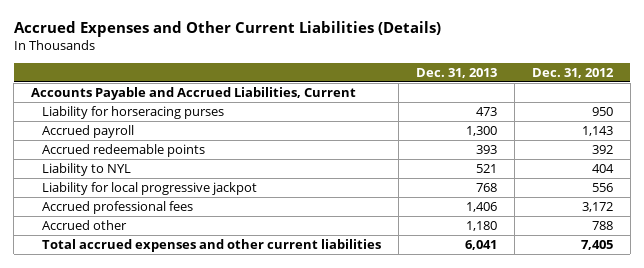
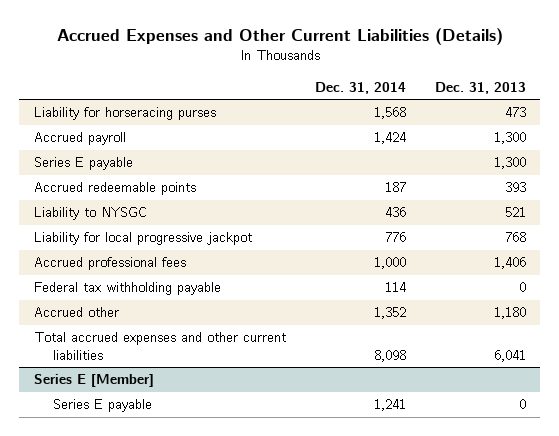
- | Dec. 31, 2013 | Dec. 31, 2012
+ | Dec. 31, 2014 | Dec. 31, 2013
- Accounts Payable and Accrued Liabilities, Current
+ Series E payable | | 1,300
- Liability to NYL | 521 | 404
+ Liability to NYSGC | 436 | 521
+ Federal tax withholding payable | 114 | 0
+ Series E [Member]
+ Series E payable | 1,241 | 0

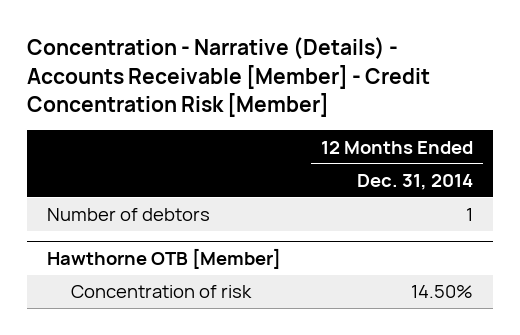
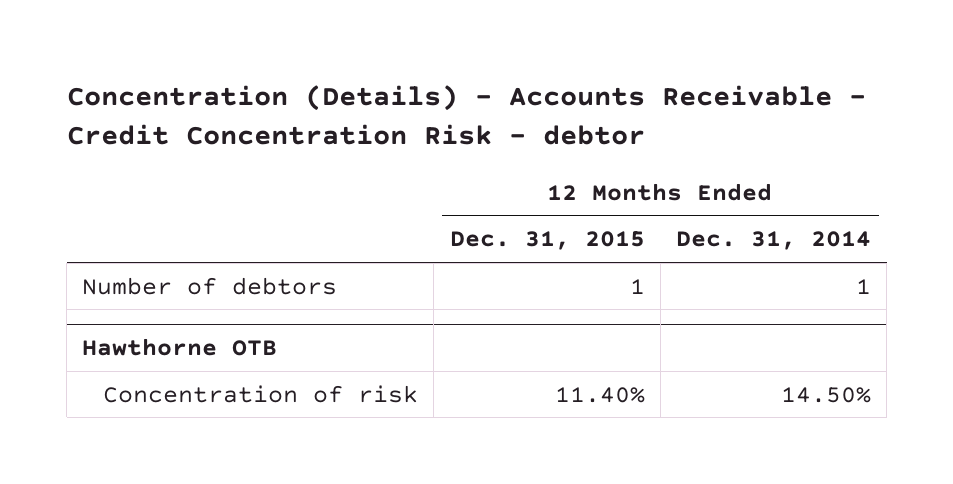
- Concentration - Narrative (Details) - Accounts Receivable [Member] - Credit Concentration Risk [Member]
+ Concentration (Details) - Accounts Receivable - Credit Concentration Risk - debtor
- | 12 Months Ended Dec. 31, 2014
+ | 12 Months Ended Dec. 31, 2015 | 12 Months Ended Dec. 31, 2014
- Hawthorne OTB [Member]
+ Hawthorne OTB

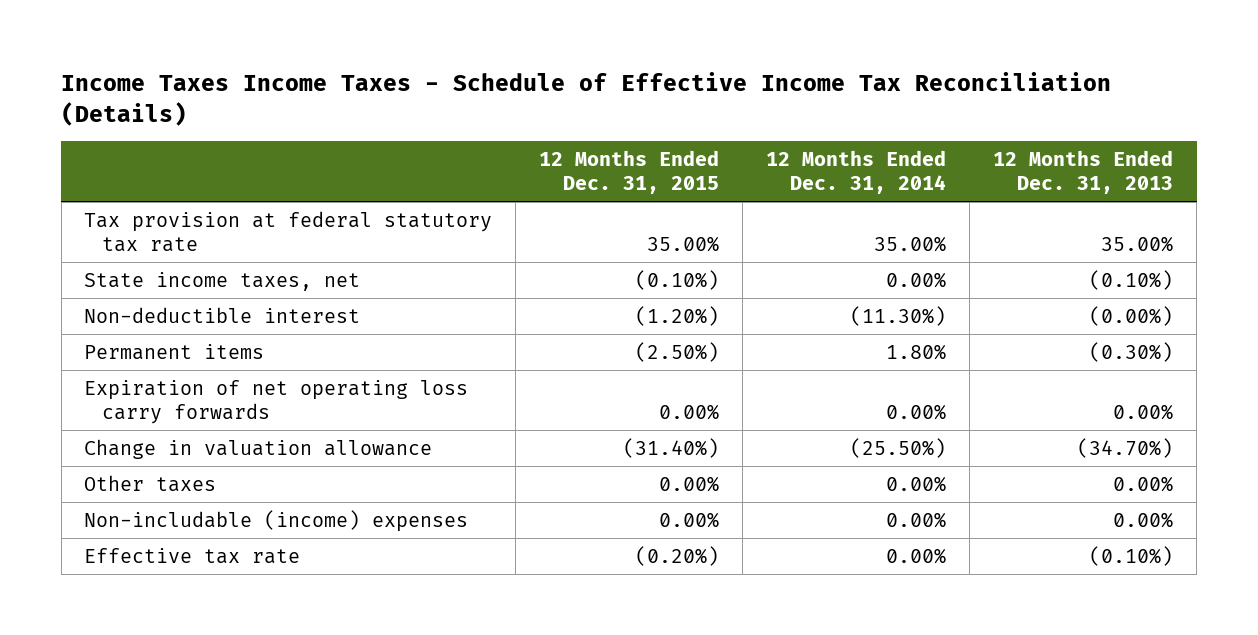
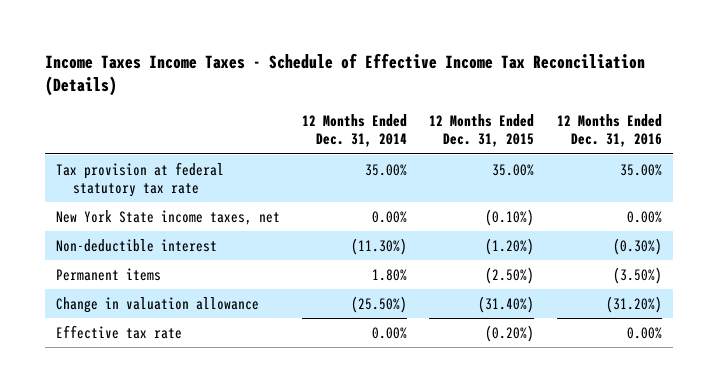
- | 12 Months Ended Dec. 31, 2015 | 12 Months Ended Dec. 31, 2014 | 12 Months Ended Dec. 31, 2013
+ | 12 Months Ended Dec. 31, 2014 | 12 Months Ended Dec. 31, 2015 | 12 Months Ended Dec. 31, 2016
- State income taxes, net | (0.10%) | 0.00% | (0.10%)
+ New York State income taxes, net | 0.00% | (0.10%) | 0.00%
- Expiration of net operating loss carry forwards | 0.00% | 0.00% | 0.00%
- Other taxes | 0.00% | 0.00% | 0.00%
- Non-includable (income) expenses | 0.00% | 0.00% | 0.00%

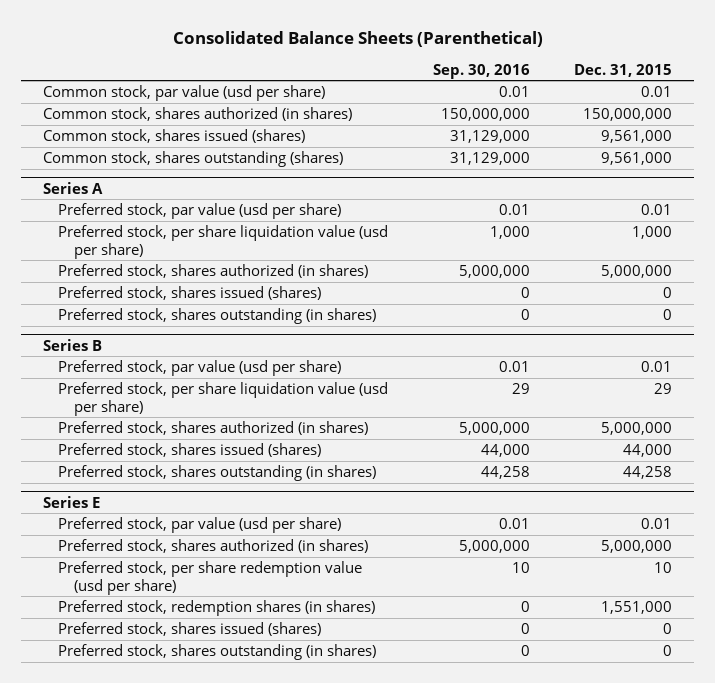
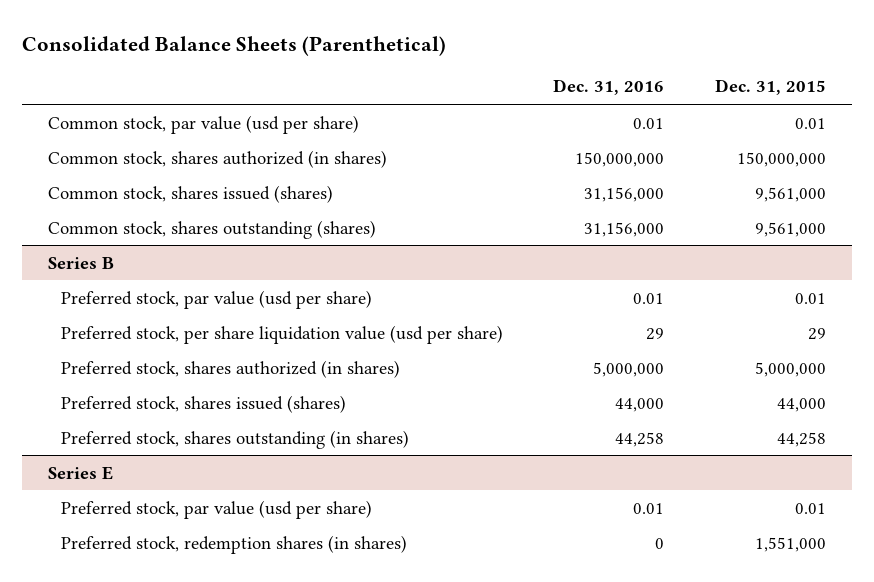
- | Sep. 30, 2016 | Dec. 31, 2015
+ | Dec. 31, 2016 | Dec. 31, 2015
- Series A
- Preferred stock, par value (usd per share) | 0.01 | 0.01
- Preferred stock, per share liquidation value (usd per share) | 1,000 | 1,000
- Preferred stock, shares authorized (in shares) | 5,000,000 | 5,000,000
- Preferred stock, shares issued (shares) | 0 | 0
- Preferred stock, shares outstanding (in shares) | 0 | 0
@ Series E
- Preferred stock, shares authorized (in shares) | 5,000,000 | 5,000,000
- Preferred stock, per share redemption value (usd per share) | 10 | 10
- Preferred stock, shares issued (shares) | 0 | 0
- Preferred stock, shares outstanding (in shares) | 0 | 0

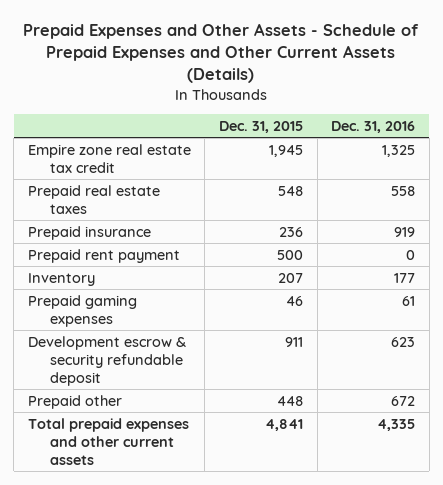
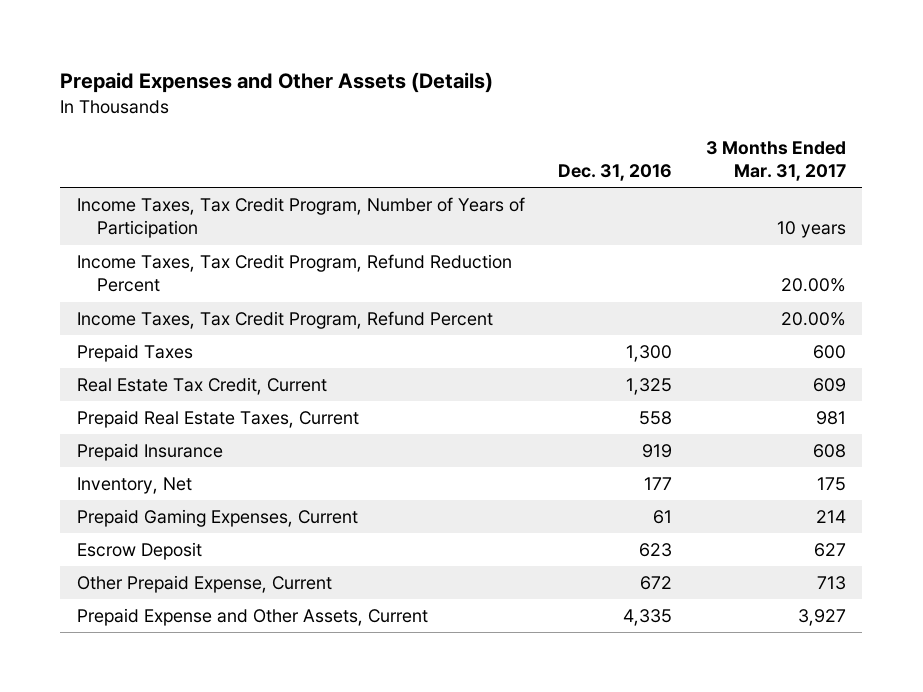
- Prepaid Expenses and Other Assets - Schedule of Prepaid Expenses and Other Current Assets (Details)
+ Prepaid Expenses and Other Assets (Details)
- | Dec. 31, 2015 | Dec. 31, 2016
+ | Dec. 31, 2016 | 3 Months Ended Mar. 31, 2017
- Empire zone real estate tax credit | 1,945 | 1,325
- Prepaid real estate taxes | 548 | 558
- Prepaid insurance | 236 | 919
- Prepaid rent payment | 500 | 0
- Inventory | 207 | 177
- Prepaid gaming expenses | 46 | 61
- Development escrow & security refundable deposit | 911 | 623
- Prepaid other | 448 | 672
- Total prepaid expenses and other current assets | 4,841 | 4,335
+ Income Taxes, Tax Credit Program, Number of Years of Participation | | 10 years
+ Income Taxes, Tax Credit Program, Refund Reduction Percent | | 20.00%
+ Income Taxes, Tax Credit Program, Refund Percent | | 20.00%
+ Prepaid Taxes | 1,300 | 600
+ Real Estate Tax Credit, Current | 1,325 | 609
+ Prepaid Real Estate Taxes, Current | 558 | 981
+ Prepaid Insurance | 919 | 608
+ Inventory, Net | 177 | 175
+ Prepaid Gaming Expenses, Current | 61 | 214
+ Escrow Deposit | 623 | 627
+ Other Prepaid Expense, Current | 672 | 713
+ Prepaid Expense and Other Assets, Current | 4,335 | 3,927

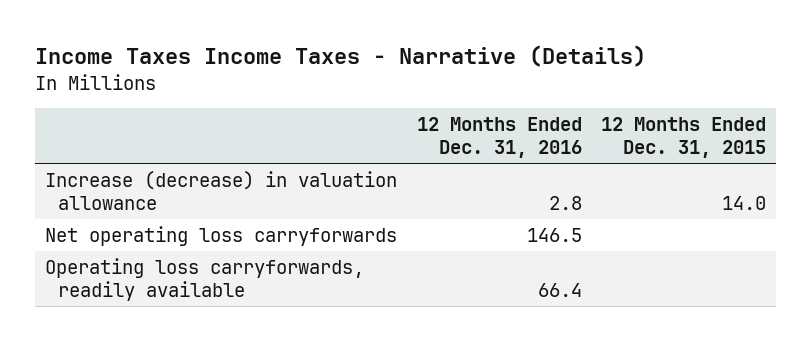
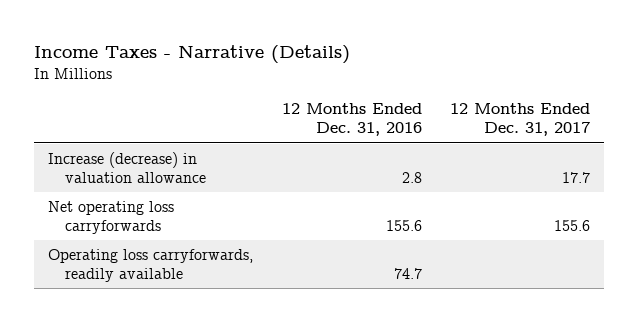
- Income Taxes Income Taxes - Narrative (Details)
+ Income Taxes - Narrative (Details)
- | 12 Months Ended Dec. 31, 2016 | 12 Months Ended Dec. 31, 2015
+ | 12 Months Ended Dec. 31, 2016 | 12 Months Ended Dec. 31, 2017
- Net operating loss carryforwards | 146.5 |
- Operating loss carryforwards, readily available | 66.4 |
+ Net operating loss carryforwards | 155.6 | 155.6
+ Operating loss carryforwards, readily available | 74.7 |

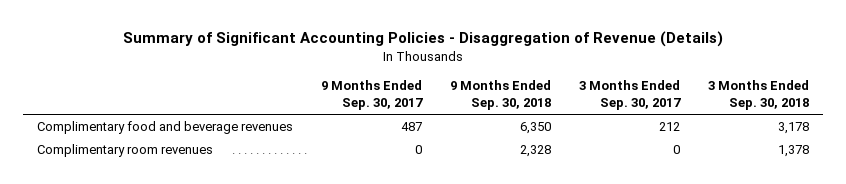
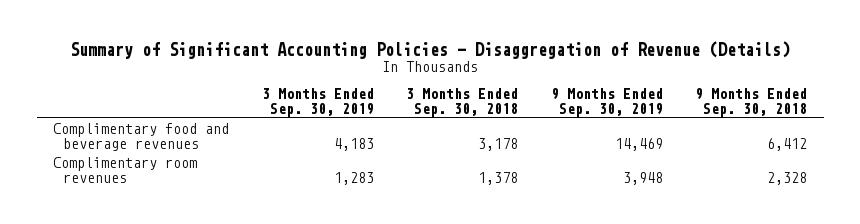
- | 9 Months Ended Sep. 30, 2017 | 9 Months Ended Sep. 30, 2018 | 3 Months Ended Sep. 30, 2017 | 3 Months Ended Sep. 30, 2018
+ | 3 Months Ended Sep. 30, 2019 | 3 Months Ended Sep. 30, 2018 | 9 Months Ended Sep. 30, 2019 | 9 Months Ended Sep. 30, 2018
- Complimentary food and beverage revenues | 487 | 6,350 | 212 | 3,178
+ Complimentary food and beverage revenues | 4,183 | 3,178 | 14,469 | 6,412

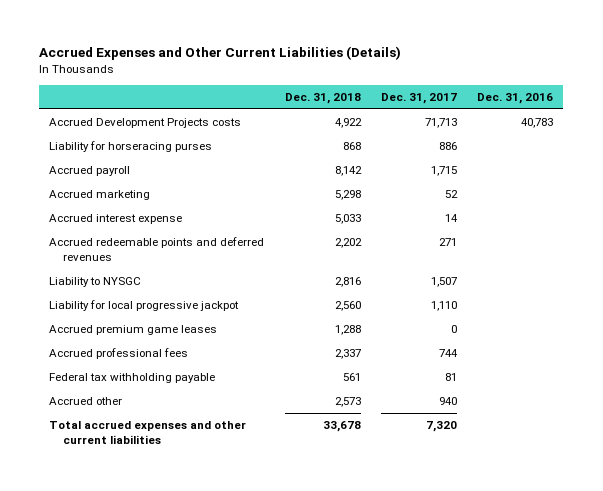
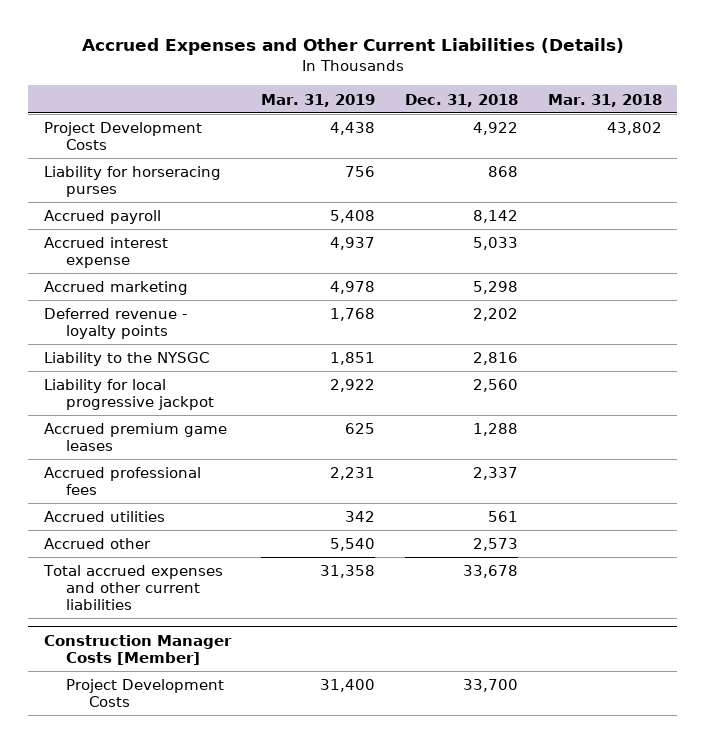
- | Dec. 31, 2018 | Dec. 31, 2017 | Dec. 31, 2016
+ | Mar. 31, 2019 | Dec. 31, 2018 | Mar. 31, 2018
- Accrued Development Projects costs | 4,922 | 71,713 | 40,783
+ Project Development Costs | 4,438 | 4,922 | 43,802
- Accrued redeemable points and deferred revenues | 2,202 | 271 |
- Liability to NYSGC | 2,816 | 1,507 |
moved down: Accrued marketing | 4,978 | 5,298 |
+ Deferred revenue - loyalty points | 1,768 | 2,202 |
+ Liability to the NYSGC | 1,851 | 2,816 |
- Federal tax withholding payable | 561 | 81 |
+ Accrued utilities | 342 | 561 |
+ Construction Manager Costs [Member]
+ Project Development Costs | 31,400 | 33,700 |

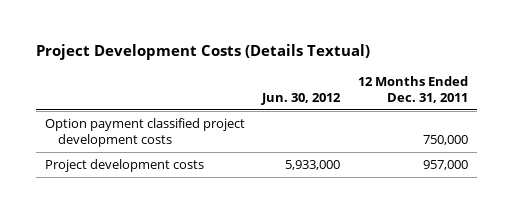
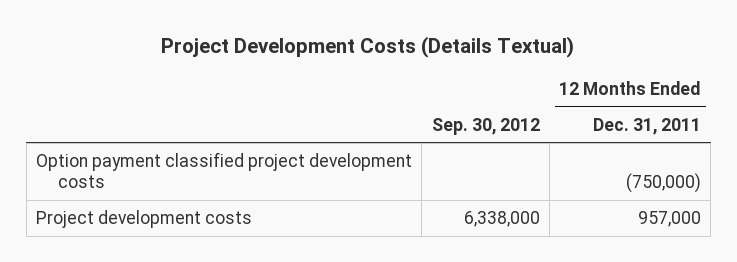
- | Jun. 30, 2012 | 12 Months Ended Dec. 31, 2011
+ | Sep. 30, 2012 | 12 Months Ended Dec. 31, 2011
- Option payment classified project development costs | | 750,000
+ Option payment classified project development costs | | (750,000)

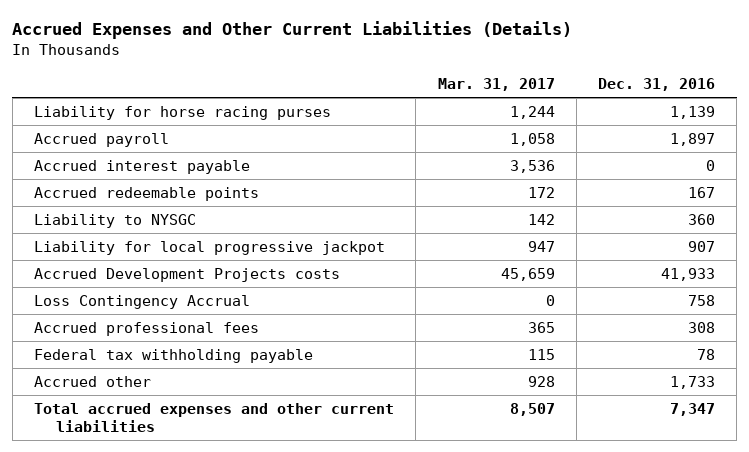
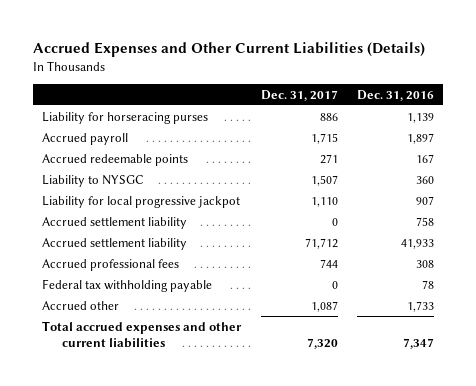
- | Mar. 31, 2017 | Dec. 31, 2016
+ | Dec. 31, 2017 | Dec. 31, 2016
- Liability for horse racing purses | 1,244 | 1,139
+ Liability for horseracing purses | 886 | 1,139
- Accrued interest payable | 3,536 | 0
- Accrued Development Projects costs | 45,659 | 41,933
- Loss Contingency Accrual | 0 | 758
+ Accrued settlement liability | 0 | 758
+ Accrued settlement liability | 71,712 | 41,933

